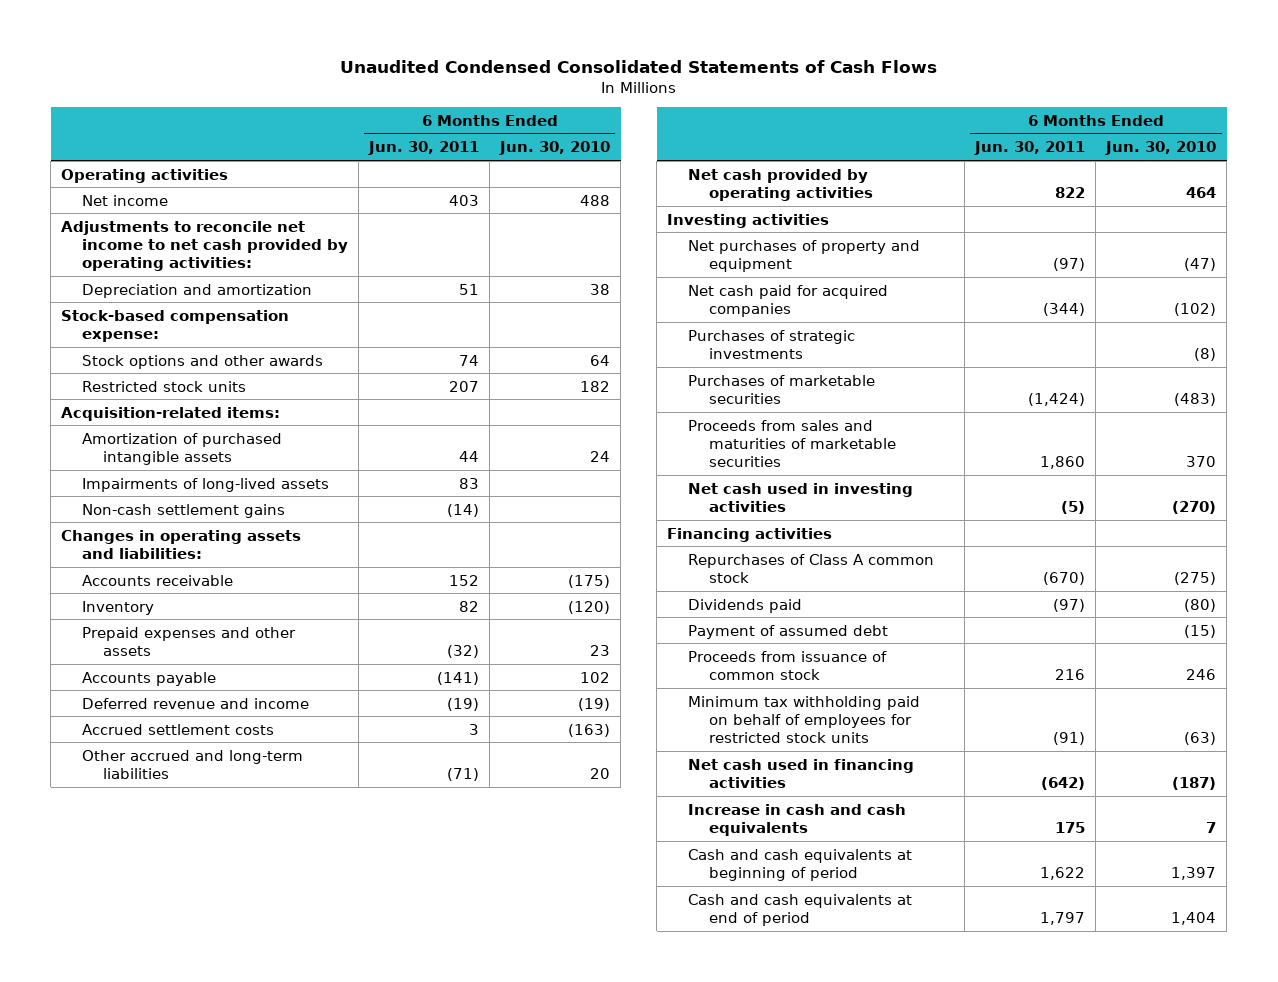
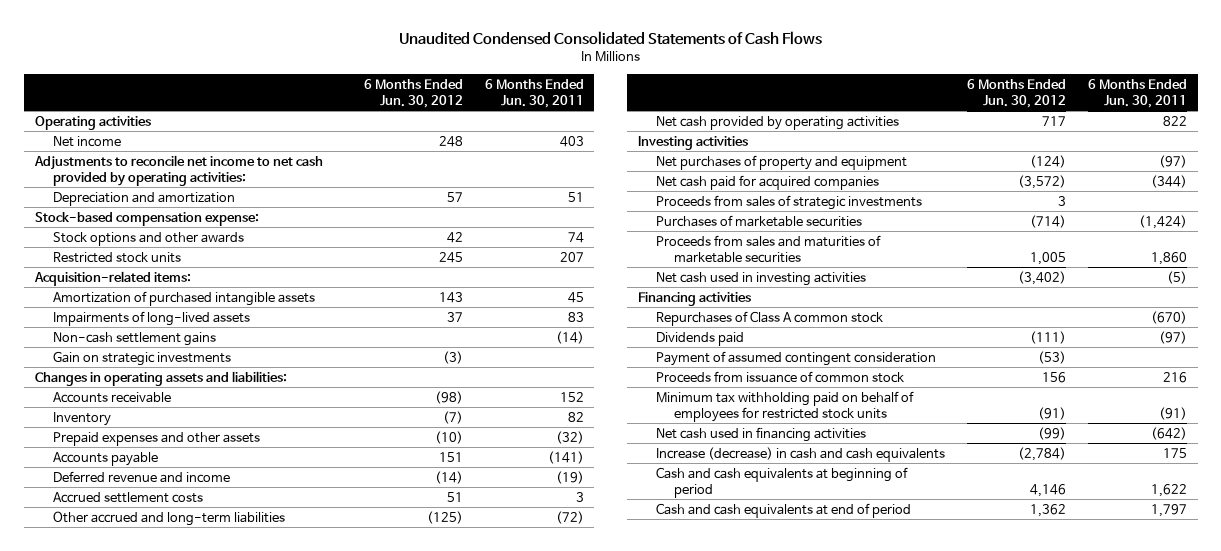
- | 6 Months Ended Jun. 30, 2011 | 6 Months Ended Jun. 30, 2010
+ | 6 Months Ended Jun. 30, 2012 | 6 Months Ended Jun. 30, 2011
- Amortization of purchased intangible assets | 44 | 24
+ Amortization of purchased intangible assets | 143 | 45
+ Gain on strategic investments | (3) |
- Other accrued and long-term liabilities | (71) | 20
+ Other accrued and long-term liabilities | (125) | (72)
- Purchases of strategic investments | | (8)
+ Proceeds from sales of strategic investments | 3 |
- Payment of assumed debt | | (15)
+ Payment of assumed contingent consideration | (53) |
- Increase in cash and cash equivalents | 175 | 7
+ Increase (decrease) in cash and cash equivalents | (2,784) | 175

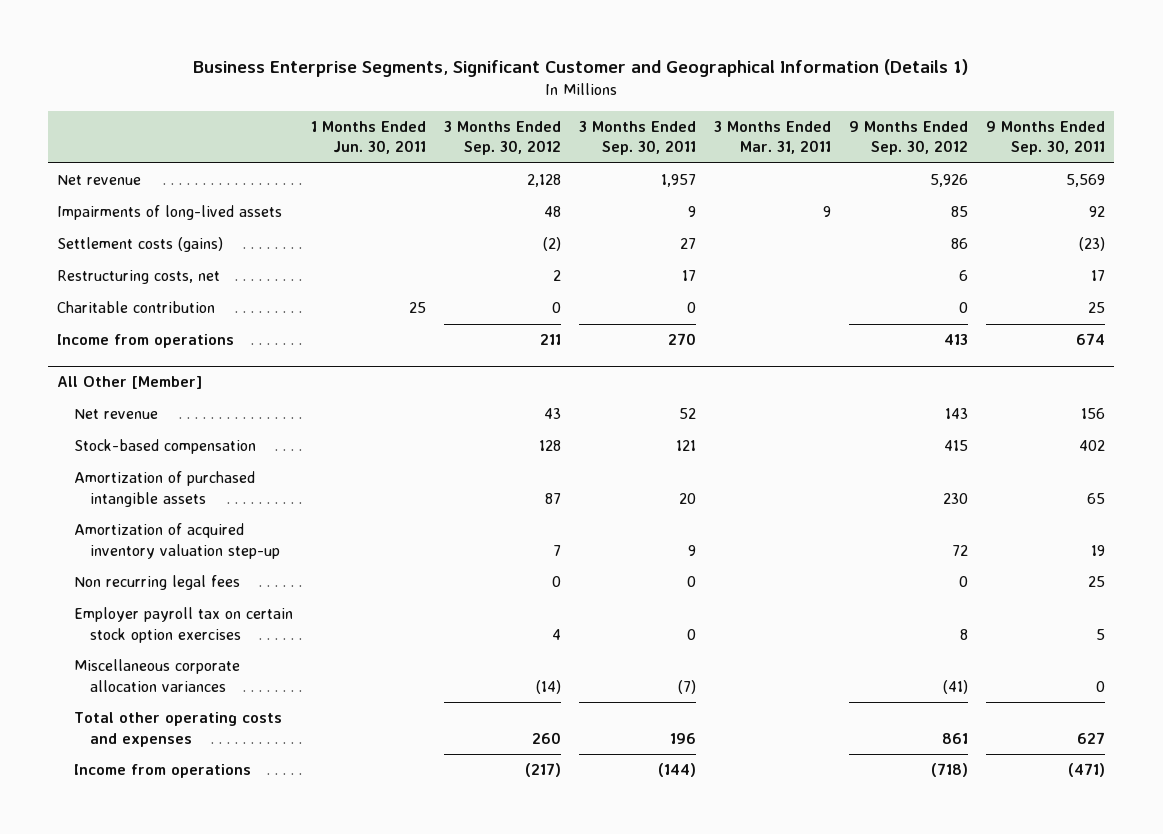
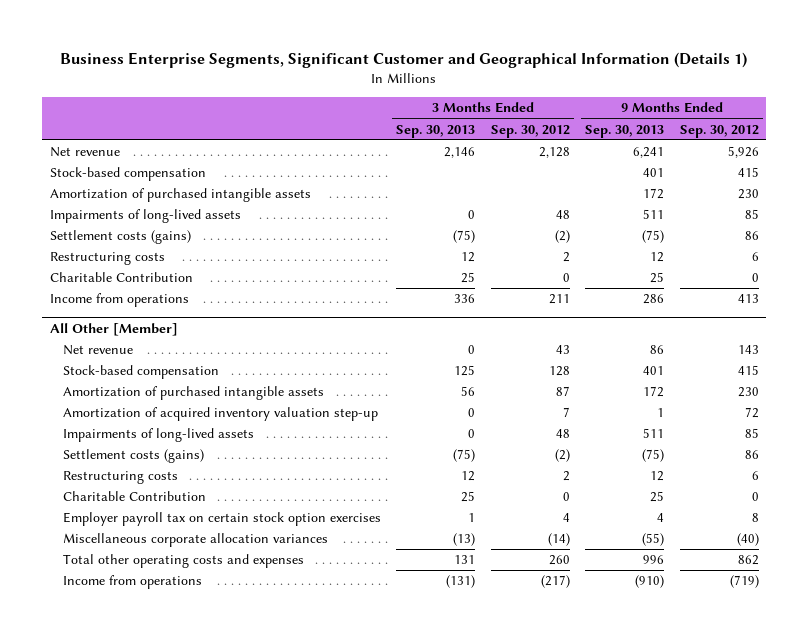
- | 1 Months Ended Jun. 30, 2011 | 3 Months Ended Sep. 30, 2012 | 3 Months Ended Sep. 30, 2011 | 3 Months Ended Mar. 31, 2011 | 9 Months Ended Sep. 30, 2012 | 9 Months Ended Sep. 30, 2011
+ | 3 Months Ended Sep. 30, 2013 | 3 Months Ended Sep. 30, 2012 | 9 Months Ended Sep. 30, 2013 | 9 Months Ended Sep. 30, 2012
+ Stock-based compensation | | | 401 | 415
+ Amortization of purchased intangible assets | | | 172 | 230
- Restructuring costs, net | | 2 | 17 | | 6 | 17
- Charitable contribution | 25 | 0 | 0 | | 0 | 25
+ Restructuring costs | 12 | 2 | 12 | 6
+ Charitable Contribution | 25 | 0 | 25 | 0
@ All Other [Member]
- Non recurring legal fees | | 0 | 0 | | 0 | 25
+ Impairments of long-lived assets | 0 | 48 | 511 | 85
+ Settlement costs (gains) | (75) | (2) | (75) | 86
+ Restructuring costs | 12 | 2 | 12 | 6
+ Charitable Contribution | 25 | 0 | 25 | 0
- Miscellaneous corporate allocation variances | | (14) | (7) | | (41) | 0
- Total other operating costs and expenses | | 260 | 196 | | 861 | 627
- Income from operations | | (217) | (144) | | (718) | (471)
+ Miscellaneous corporate allocation variances | (13) | (14) | (55) | (40)
+ Total other operating costs and expenses | 131 | 260 | 996 | 862
+ Income from operations | (131) | (217) | (910) | (719)

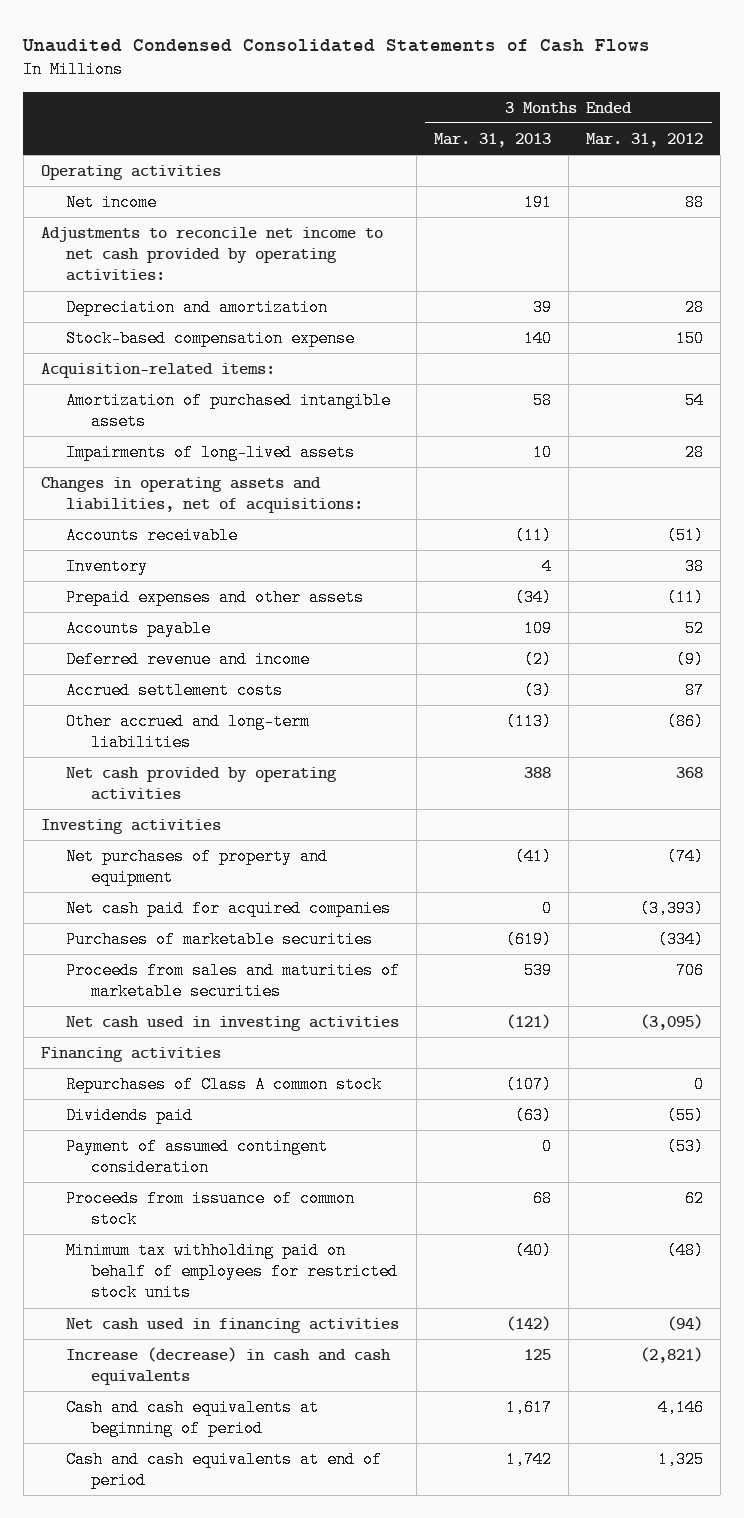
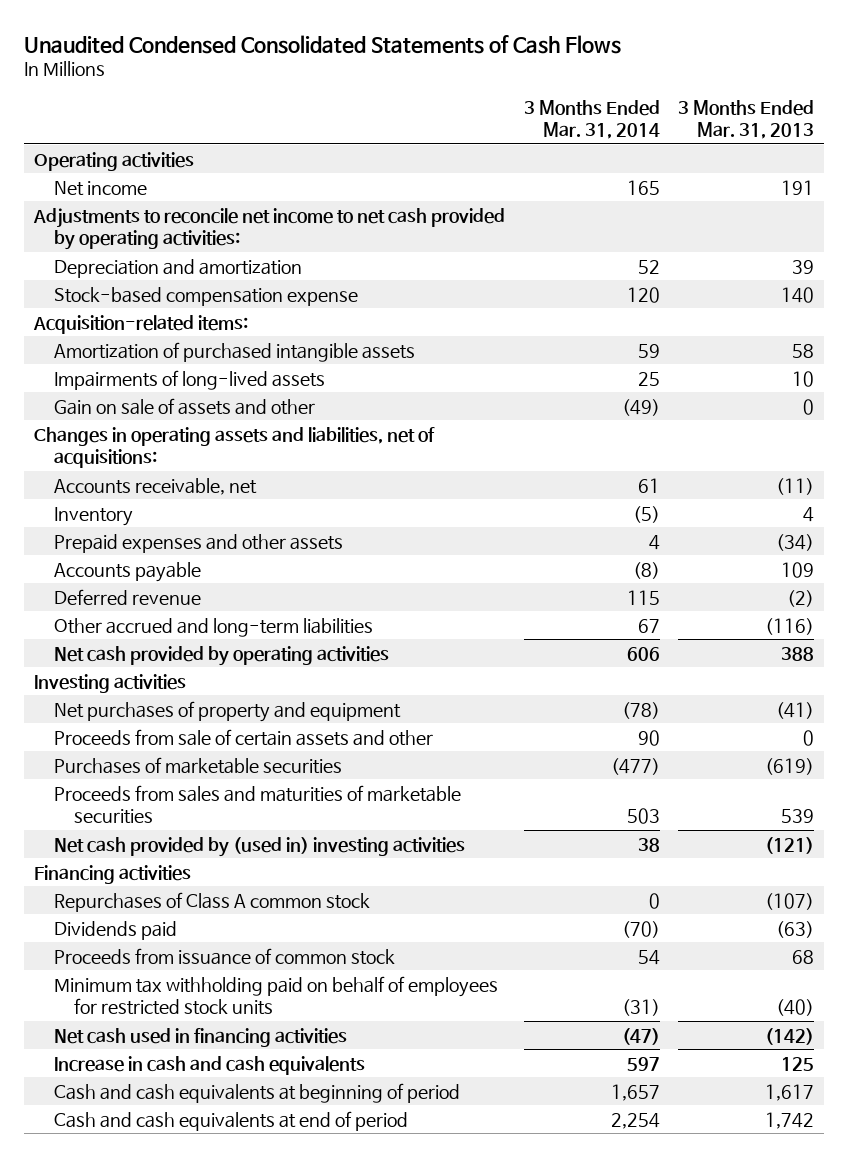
- | 3 Months Ended Mar. 31, 2013 | 3 Months Ended Mar. 31, 2012
+ | 3 Months Ended Mar. 31, 2014 | 3 Months Ended Mar. 31, 2013
+ Gain on sale of assets and other | (49) | 0
- Accounts receivable | (11) | (51)
+ Accounts receivable, net | 61 | (11)
- Deferred revenue and income | (2) | (9)
- Accrued settlement costs | (3) | 87
- Other accrued and long-term liabilities | (113) | (86)
+ Deferred revenue | 115 | (2)
+ Other accrued and long-term liabilities | 67 | (116)
- Net cash paid for acquired companies | 0 | (3,393)
+ Proceeds from sale of certain assets and other | 90 | 0
- Net cash used in investing activities | (121) | (3,095)
+ Net cash provided by (used in) investing activities | 38 | (121)
- Payment of assumed contingent consideration | 0 | (53)
- Increase (decrease) in cash and cash equivalents | 125 | (2,821)
+ Increase in cash and cash equivalents | 597 | 125

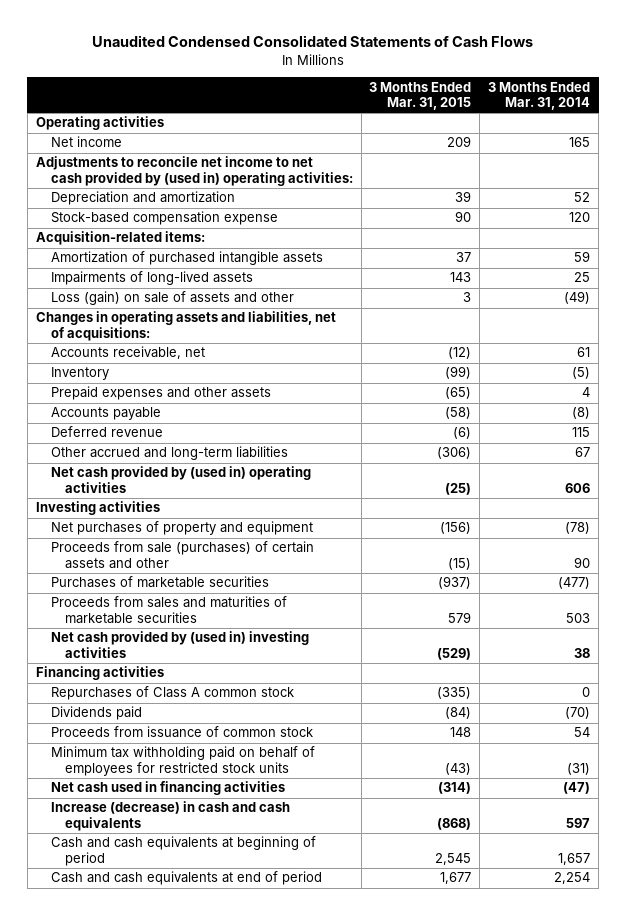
- | 3 Months Ended Mar. 31, 2014 | 3 Months Ended Mar. 31, 2013
+ | 3 Months Ended Mar. 31, 2015 | 3 Months Ended Mar. 31, 2014
- Adjustments to reconcile net income to net cash provided by operating activities:
+ Adjustments to reconcile net income to net cash provided by (used in) operating activities:
- Gain on sale of assets and other | (49) | 0
+ Loss (gain) on sale of assets and other | 3 | (49)
- Net cash provided by operating activities | 606 | 388
+ Net cash provided by (used in) operating activities | (25) | 606
- Proceeds from sale of certain assets and other | 90 | 0
+ Proceeds from sale (purchases) of certain assets and other | (15) | 90
- Increase in cash and cash equivalents | 597 | 125
+ Increase (decrease) in cash and cash equivalents | (868) | 597

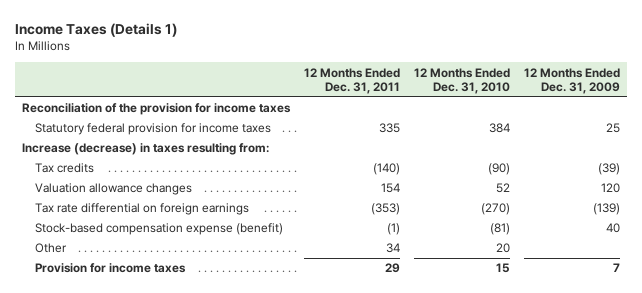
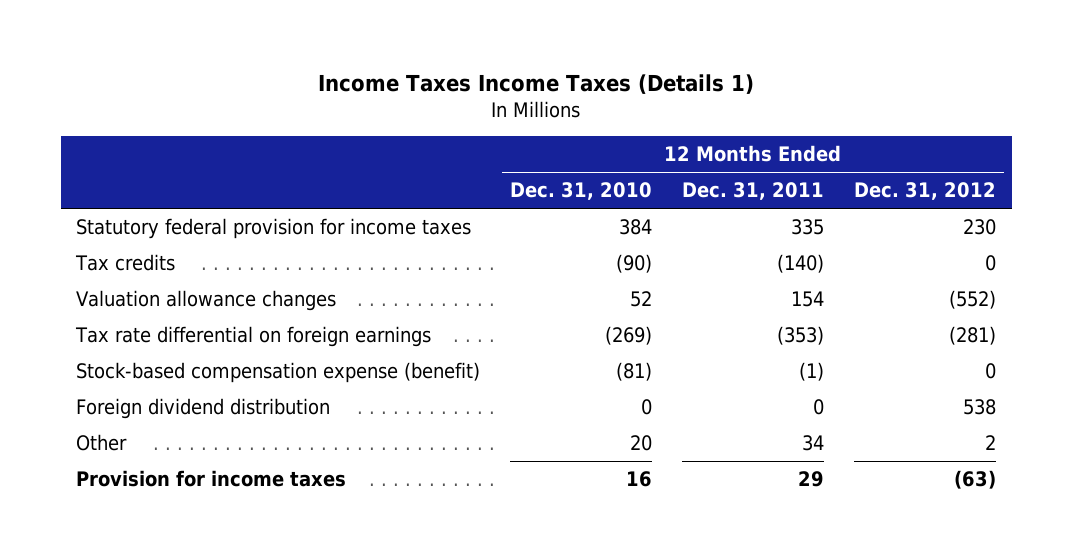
- Income Taxes (Details 1)
+ Income Taxes Income Taxes (Details 1)
- | 12 Months Ended Dec. 31, 2011 | 12 Months Ended Dec. 31, 2010 | 12 Months Ended Dec. 31, 2009
+ | 12 Months Ended Dec. 31, 2010 | 12 Months Ended Dec. 31, 2011 | 12 Months Ended Dec. 31, 2012
- Reconciliation of the provision for income taxes
- Increase (decrease) in taxes resulting from:
- Tax rate differential on foreign earnings | (353) | (270) | (139)
+ Tax rate differential on foreign earnings | (269) | (353) | (281)
+ Foreign dividend distribution | 0 | 0 | 538
- Provision for income taxes | 29 | 15 | 7
+ Provision for income taxes | 16 | 29 | (63)

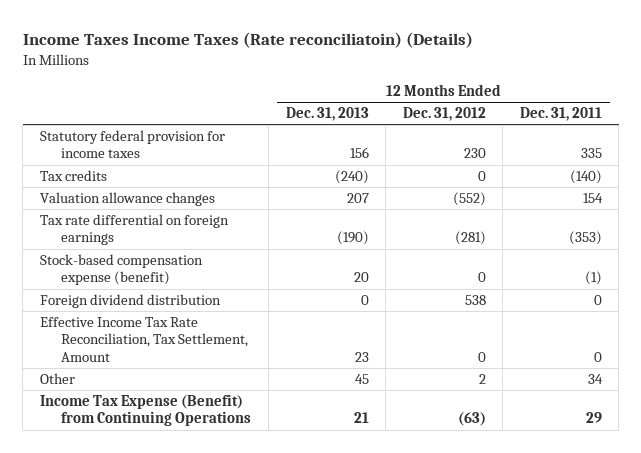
- Income Taxes Income Taxes (Details 1)
+ Income Taxes Income Taxes (Rate reconciliatoin) (Details)
- | 12 Months Ended Dec. 31, 2010 | 12 Months Ended Dec. 31, 2011 | 12 Months Ended Dec. 31, 2012
+ | 12 Months Ended Dec. 31, 2013 | 12 Months Ended Dec. 31, 2012 | 12 Months Ended Dec. 31, 2011
+ Effective Income Tax Rate Reconciliation, Tax Settlement, Amount | 23 | 0 | 0
- Provision for income taxes | 16 | 29 | (63)
+ Income Tax Expense (Benefit) from Continuing Operations | 21 | (63) | 29

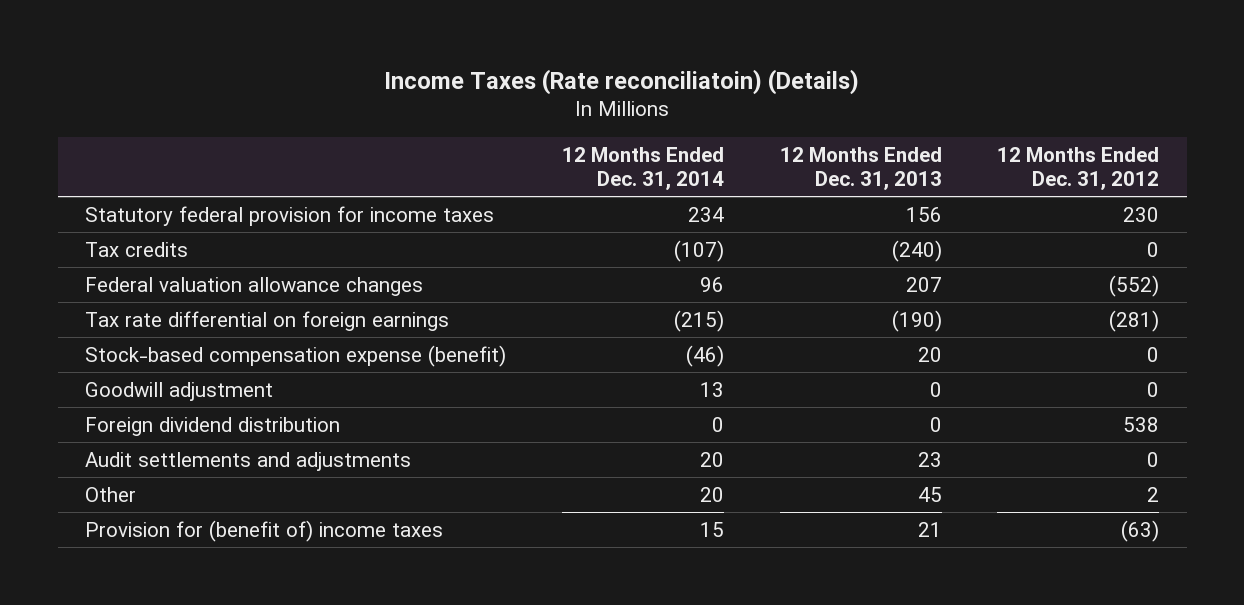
- Income Taxes Income Taxes (Rate reconciliatoin) (Details)
+ Income Taxes (Rate reconciliatoin) (Details)
- | 12 Months Ended Dec. 31, 2013 | 12 Months Ended Dec. 31, 2012 | 12 Months Ended Dec. 31, 2011
+ | 12 Months Ended Dec. 31, 2014 | 12 Months Ended Dec. 31, 2013 | 12 Months Ended Dec. 31, 2012
- Valuation allowance changes | 207 | (552) | 154
+ Federal valuation allowance changes | 96 | 207 | (552)
+ Goodwill adjustment | 13 | 0 | 0
- Effective Income Tax Rate Reconciliation, Tax Settlement, Amount | 23 | 0 | 0
+ Audit settlements and adjustments | 20 | 23 | 0
- Income Tax Expense (Benefit) from Continuing Operations | 21 | (63) | 29
+ Provision for (benefit of) income taxes | 15 | 21 | (63)

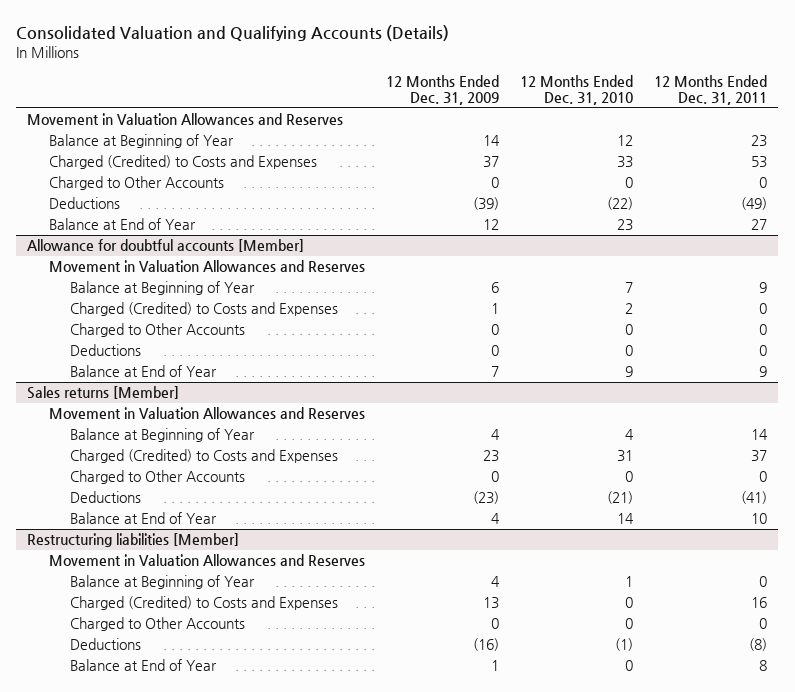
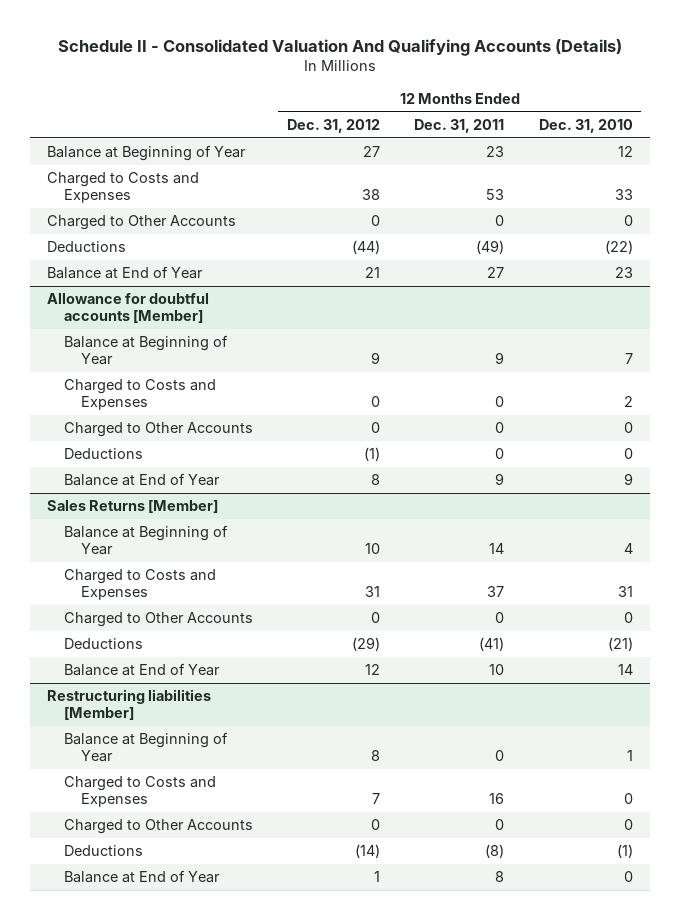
- Consolidated Valuation and Qualifying Accounts (Details)
+ Schedule II - Consolidated Valuation And Qualifying Accounts (Details)
- | 12 Months Ended Dec. 31, 2009 | 12 Months Ended Dec. 31, 2010 | 12 Months Ended Dec. 31, 2011
+ | 12 Months Ended Dec. 31, 2012 | 12 Months Ended Dec. 31, 2011 | 12 Months Ended Dec. 31, 2010
- Movement in Valuation Allowances and Reserves
- Charged (Credited) to Costs and Expenses | 37 | 33 | 53
+ Charged to Costs and Expenses | 38 | 53 | 33
@ Allowance for doubtful accounts [Member]
- Movement in Valuation Allowances and Reserves
- Charged (Credited) to Costs and Expenses | 1 | 2 | 0
+ Charged to Costs and Expenses | 0 | 0 | 2
- Sales returns [Member]
- Movement in Valuation Allowances and Reserves
+ Sales Returns [Member]
- Charged (Credited) to Costs and Expenses | 23 | 31 | 37
+ Charged to Costs and Expenses | 31 | 37 | 31
@ Restructuring liabilities [Member]
- Movement in Valuation Allowances and Reserves
- Charged (Credited) to Costs and Expenses | 13 | 0 | 16
+ Charged to Costs and Expenses | 7 | 16 | 0

